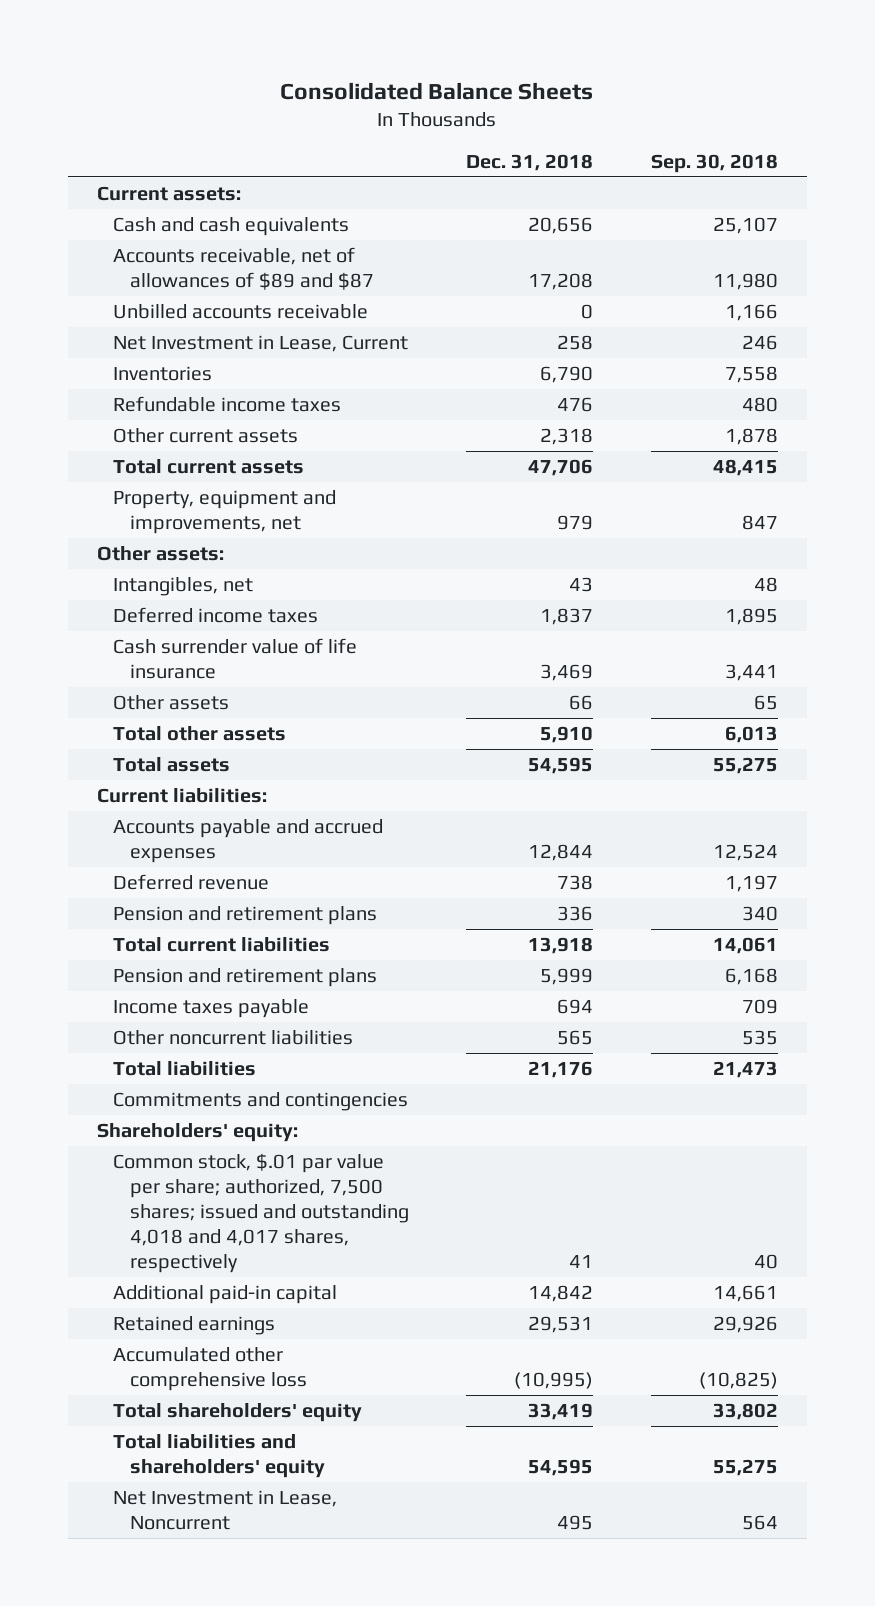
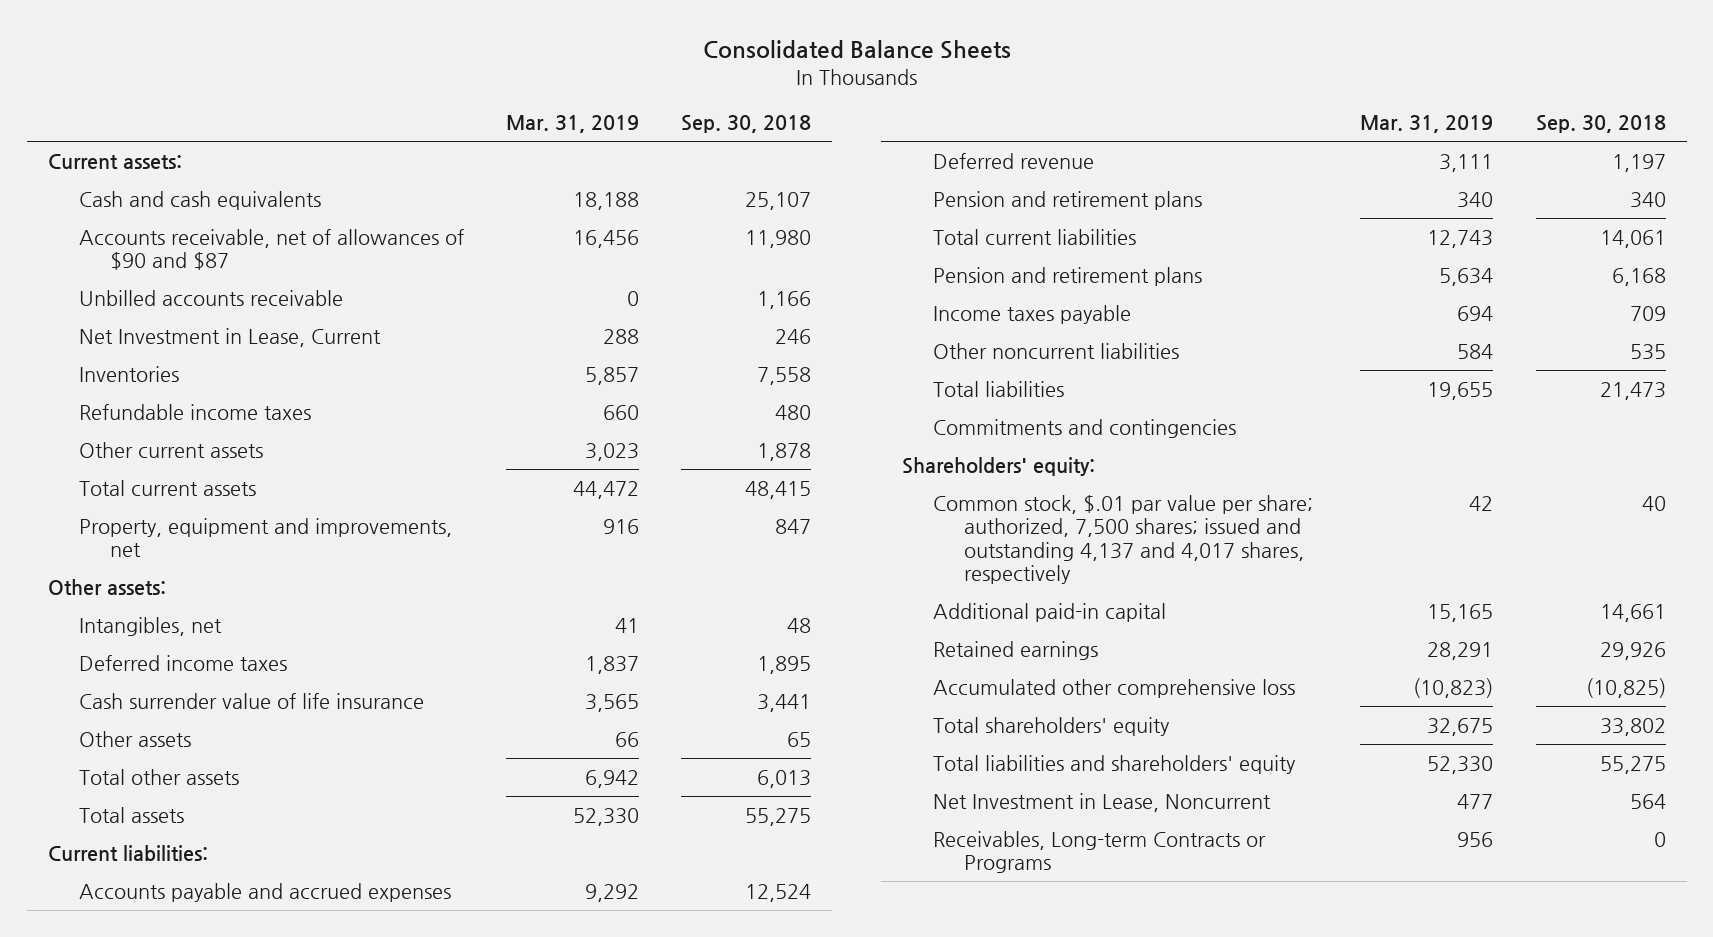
- | Dec. 31, 2018 | Sep. 30, 2018
+ | Mar. 31, 2019 | Sep. 30, 2018
- Accounts receivable, net of allowances of $89 and $87 | 17,208 | 11,980
+ Accounts receivable, net of allowances of $90 and $87 | 16,456 | 11,980
- Common stock, $.01 par value per share; authorized, 7,500 shares; issued and outstanding 4,018 and 4,017 shares, respectively | 41 | 40
+ Common stock, $.01 par value per share; authorized, 7,500 shares; issued and outstanding 4,137 and 4,017 shares, respectively | 42 | 40
+ Receivables, Long-term Contracts or Programs | 956 | 0

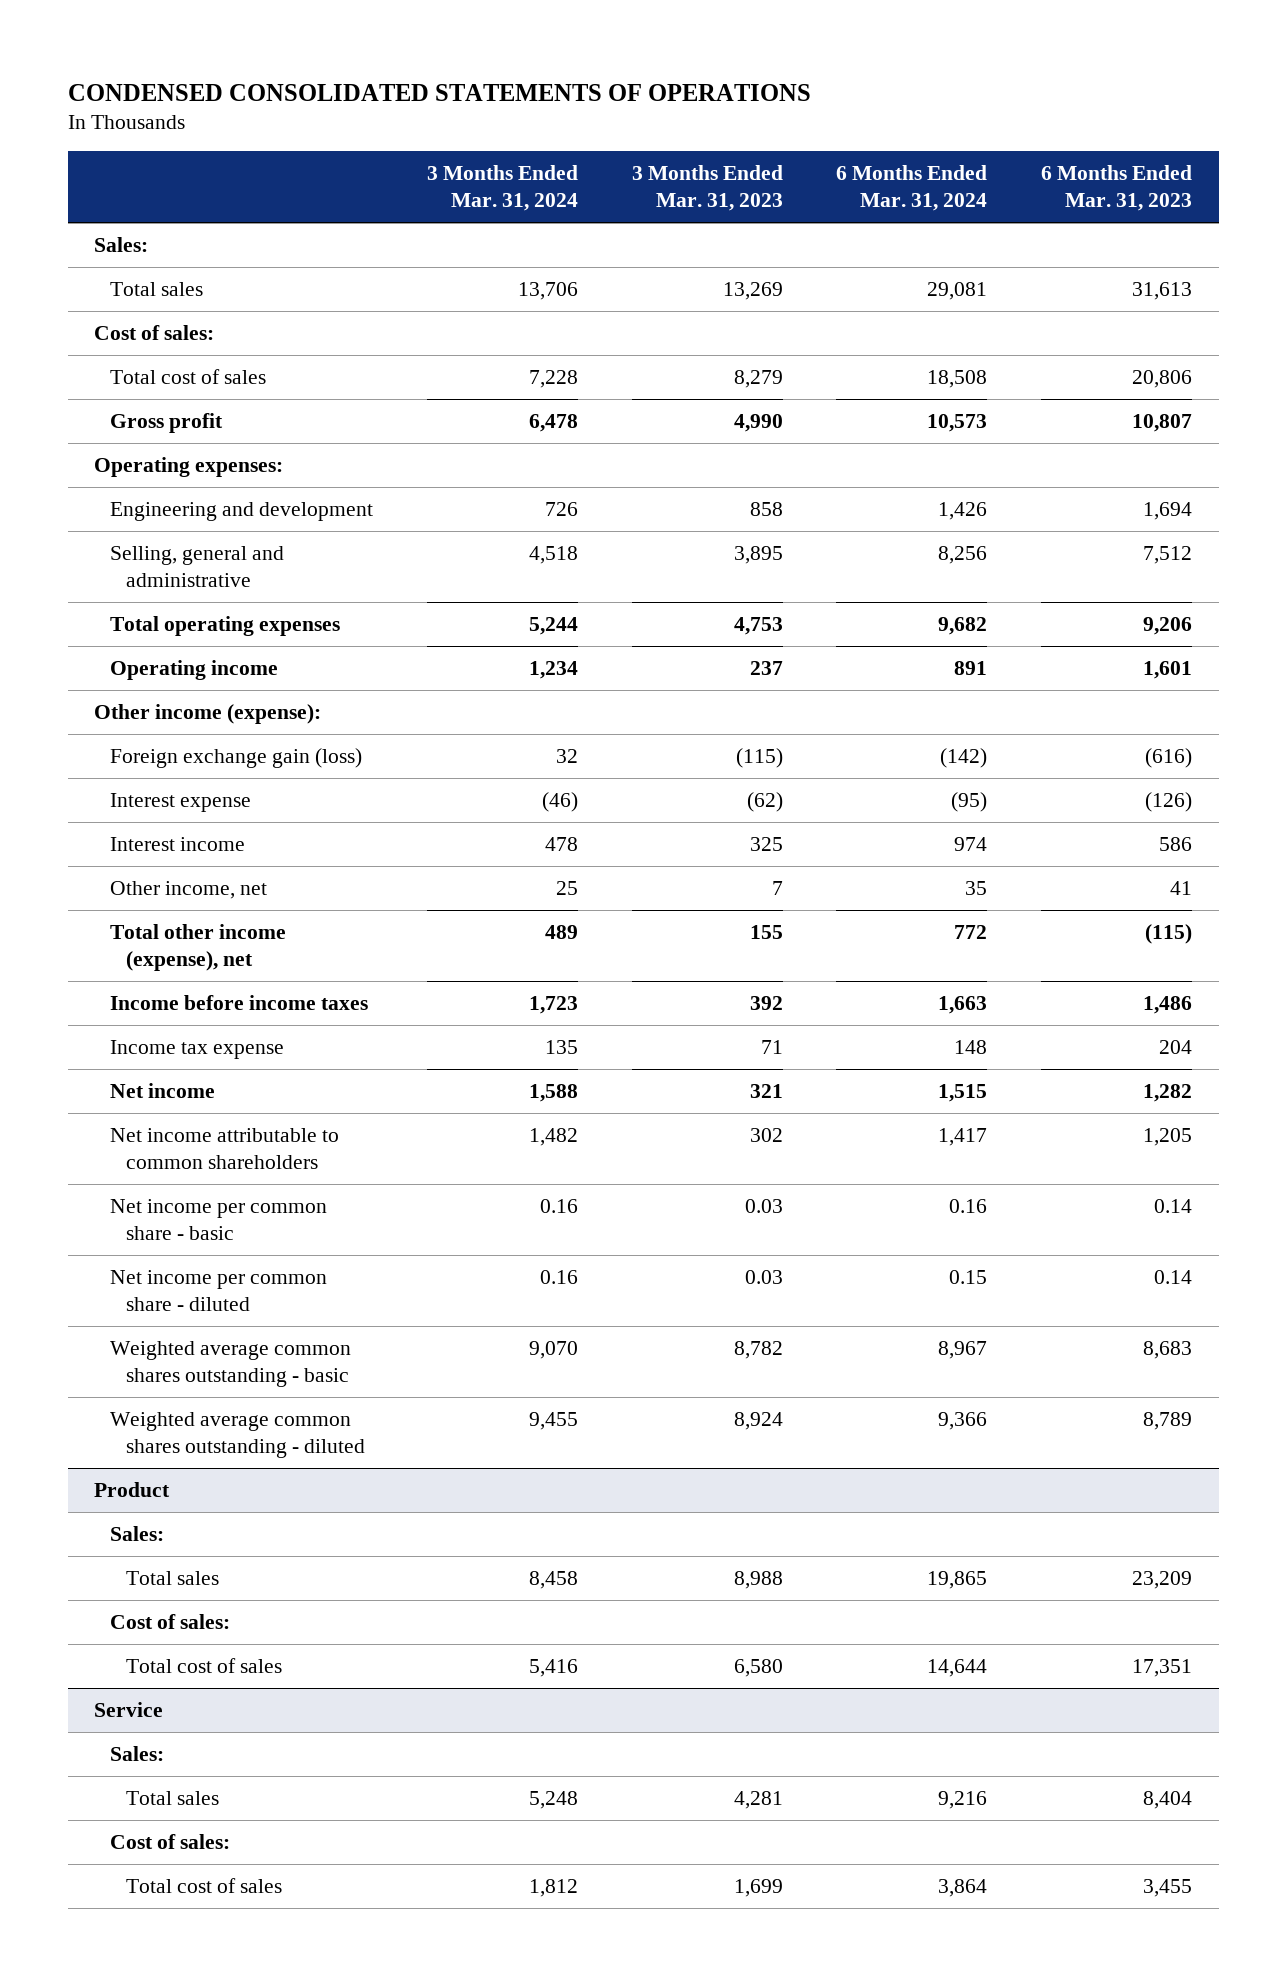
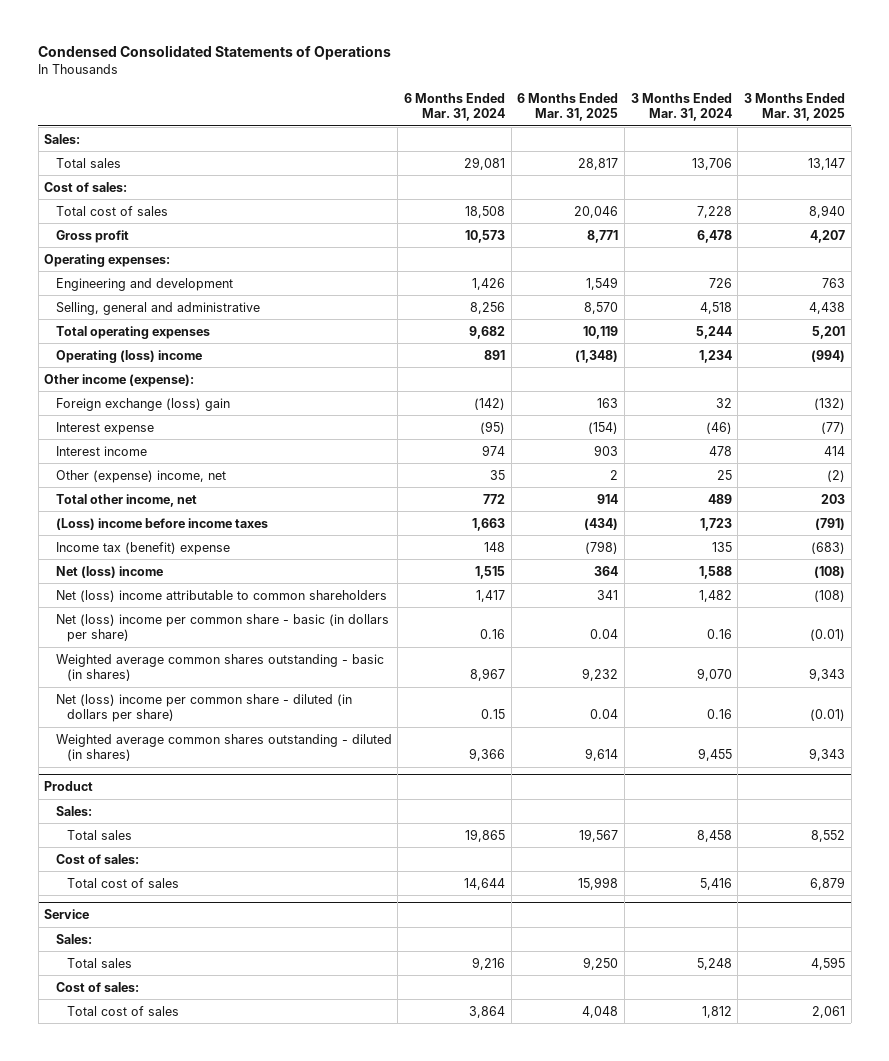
- CONDENSED CONSOLIDATED STATEMENTS OF OPERATIONS
+ Condensed Consolidated Statements of Operations
- | 3 Months Ended Mar. 31, 2024 | 3 Months Ended Mar. 31, 2023 | 6 Months Ended Mar. 31, 2024 | 6 Months Ended Mar. 31, 2023
+ | 6 Months Ended Mar. 31, 2024 | 6 Months Ended Mar. 31, 2025 | 3 Months Ended Mar. 31, 2024 | 3 Months Ended Mar. 31, 2025
- Operating income | 1,234 | 237 | 891 | 1,601
+ Operating (loss) income | 891 | (1,348) | 1,234 | (994)
- Foreign exchange gain (loss) | 32 | (115) | (142) | (616)
+ Foreign exchange (loss) gain | (142) | 163 | 32 | (132)
- Other income, net | 25 | 7 | 35 | 41
- Total other income (expense), net | 489 | 155 | 772 | (115)
- Income before income taxes | 1,723 | 392 | 1,663 | 1,486
- Income tax expense | 135 | 71 | 148 | 204
- Net income | 1,588 | 321 | 1,515 | 1,282
- Net income attributable to common shareholders | 1,482 | 302 | 1,417 | 1,205
- Net income per common share - basic | 0.16 | 0.03 | 0.16 | 0.14
- Net income per common share - diluted | 0.16 | 0.03 | 0.15 | 0.14
- Weighted average common shares outstanding - basic | 9,070 | 8,782 | 8,967 | 8,683
- Weighted average common shares outstanding - diluted | 9,455 | 8,924 | 9,366 | 8,789
+ Other (expense) income, net | 35 | 2 | 25 | (2)
+ Total other income, net | 772 | 914 | 489 | 203
+ (Loss) income before income taxes | 1,663 | (434) | 1,723 | (791)
+ Income tax (benefit) expense | 148 | (798) | 135 | (683)
+ Net (loss) income | 1,515 | 364 | 1,588 | (108)
+ Net (loss) income attributable to common shareholders | 1,417 | 341 | 1,482 | (108)
+ Net (loss) income per common share - basic (in dollars per share) | 0.16 | 0.04 | 0.16 | (0.01)
+ Weighted average common shares outstanding - basic (in shares) | 8,967 | 9,232 | 9,070 | 9,343
+ Net (loss) income per common share - diluted (in dollars per share) | 0.15 | 0.04 | 0.16 | (0.01)
+ Weighted average common shares outstanding - diluted (in shares) | 9,366 | 9,614 | 9,455 | 9,343

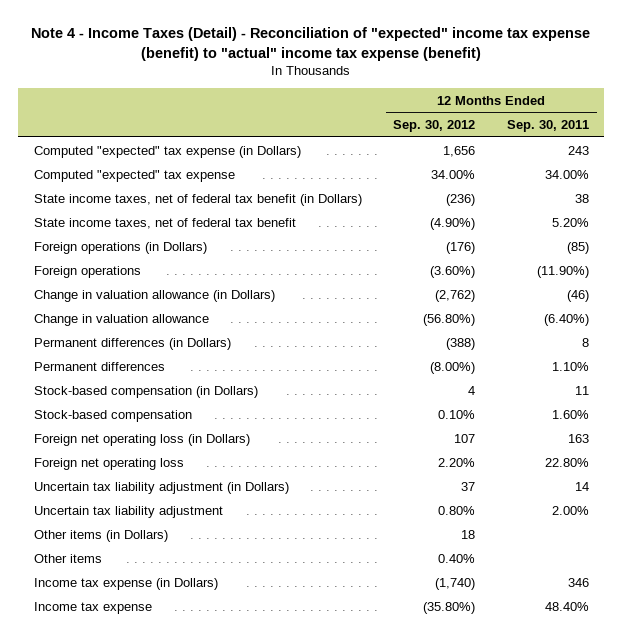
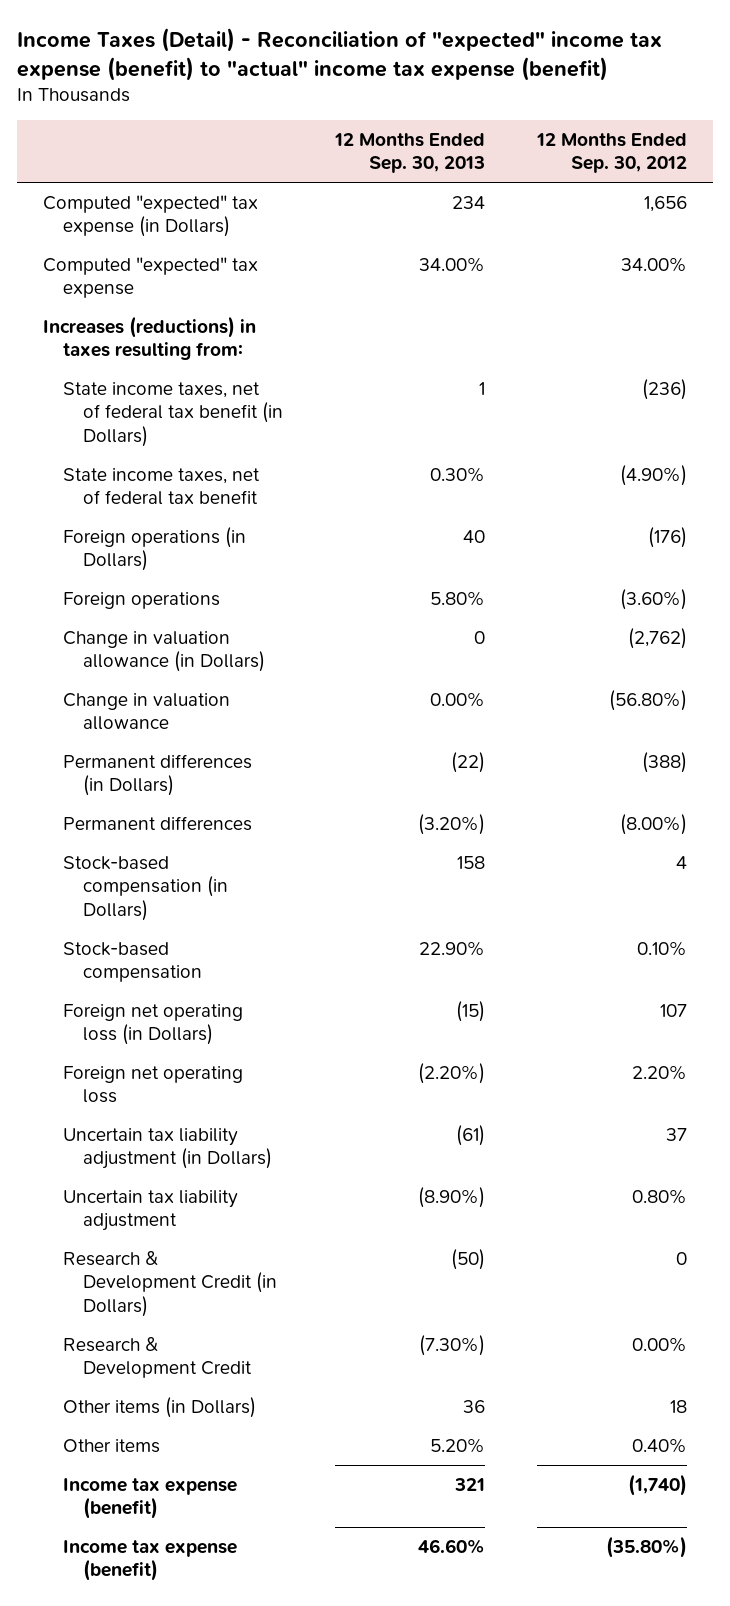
- Note 4 - Income Taxes (Detail) - Reconciliation of "expected" income tax expense (benefit) to "actual" income tax expense (benefit)
+ Income Taxes (Detail) - Reconciliation of "expected" income tax expense (benefit) to "actual" income tax expense (benefit)
- | 12 Months Ended Sep. 30, 2012 | 12 Months Ended Sep. 30, 2011
+ | 12 Months Ended Sep. 30, 2013 | 12 Months Ended Sep. 30, 2012
+ Increases (reductions) in taxes resulting from:
+ Research & Development Credit (in Dollars) | (50) | 0
+ Research & Development Credit | (7.30%) | 0.00%
- Income tax expense (in Dollars) | (1,740) | 346
- Income tax expense | (35.80%) | 48.40%
+ Income tax expense (benefit) | 321 | (1,740)
+ Income tax expense (benefit) | 46.60% | (35.80%)

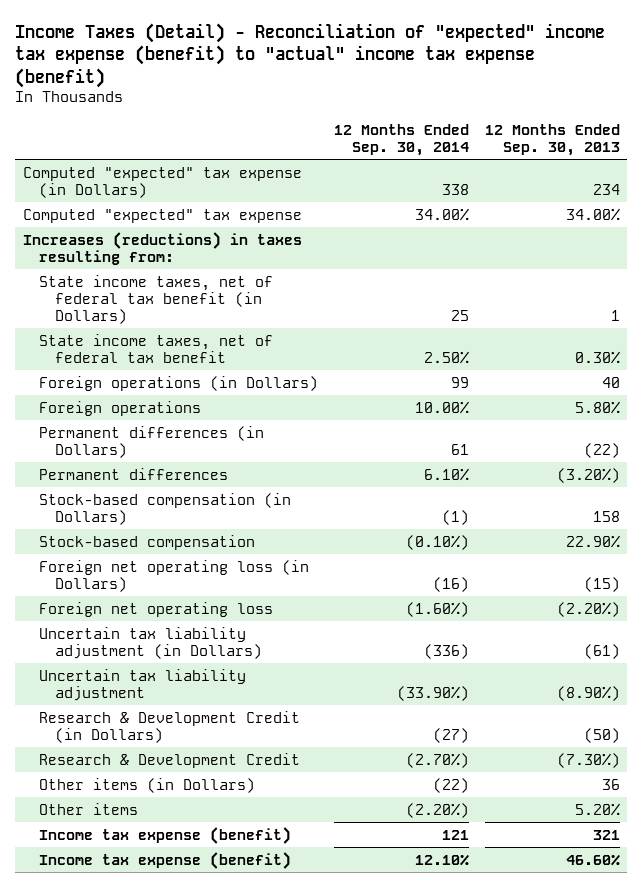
- | 12 Months Ended Sep. 30, 2013 | 12 Months Ended Sep. 30, 2012
+ | 12 Months Ended Sep. 30, 2014 | 12 Months Ended Sep. 30, 2013
- Change in valuation allowance (in Dollars) | 0 | (2,762)
- Change in valuation allowance | 0.00% | (56.80%)

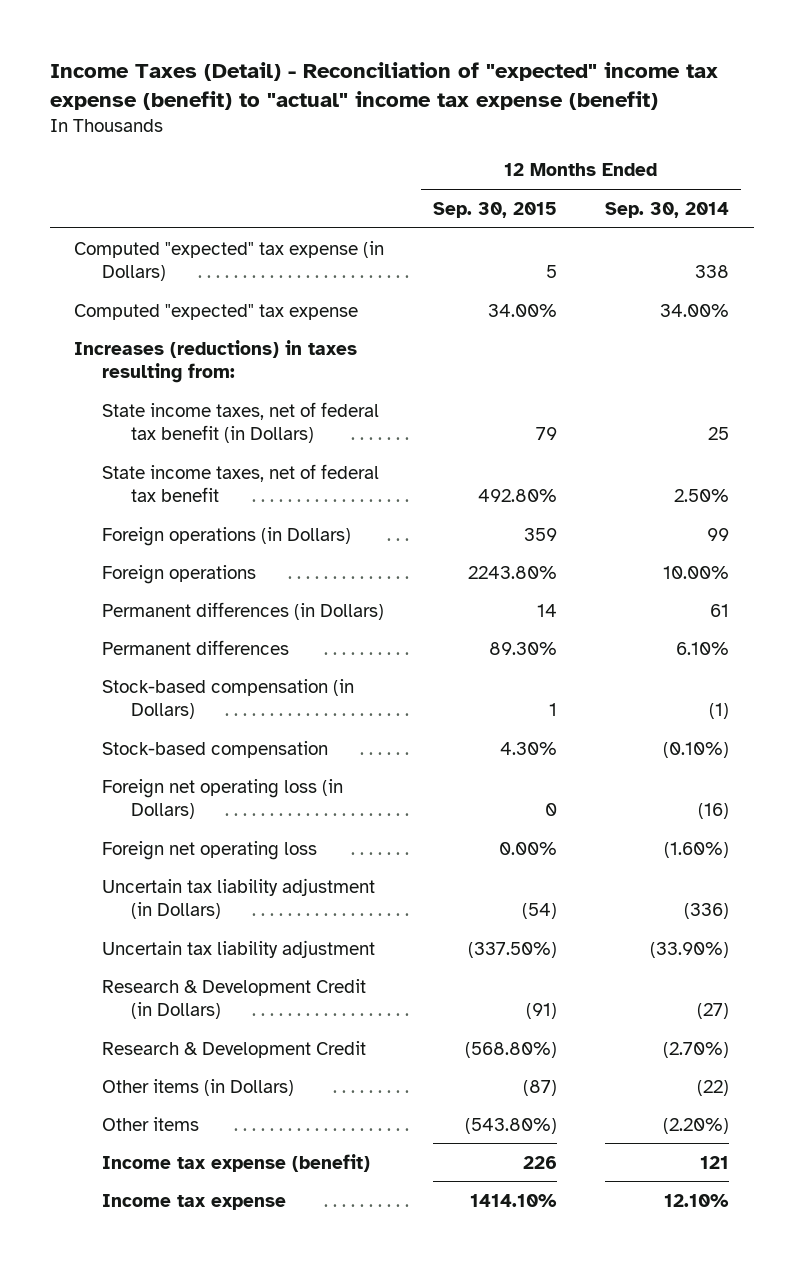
- | 12 Months Ended Sep. 30, 2014 | 12 Months Ended Sep. 30, 2013
+ | 12 Months Ended Sep. 30, 2015 | 12 Months Ended Sep. 30, 2014
- Income tax expense (benefit) | 12.10% | 46.60%
+ Income tax expense | 1414.10% | 12.10%

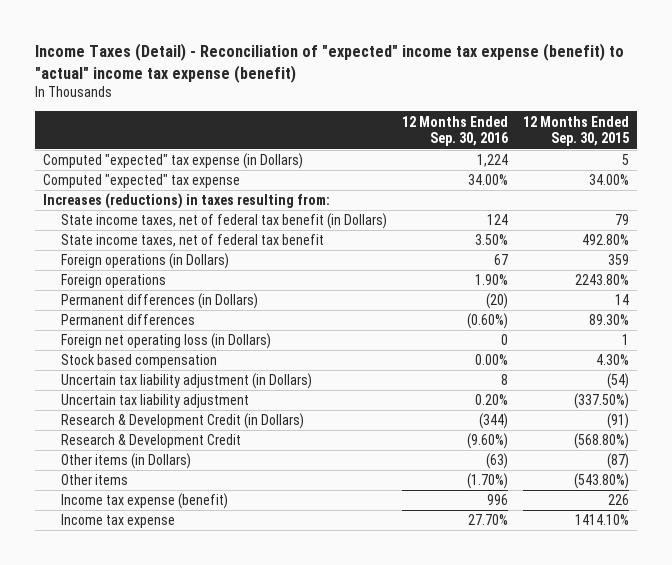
- | 12 Months Ended Sep. 30, 2015 | 12 Months Ended Sep. 30, 2014
+ | 12 Months Ended Sep. 30, 2016 | 12 Months Ended Sep. 30, 2015
- Stock-based compensation (in Dollars) | 1 | (1)
- Stock-based compensation | 4.30% | (0.10%)
- Foreign net operating loss (in Dollars) | 0 | (16)
- Foreign net operating loss | 0.00% | (1.60%)
+ Foreign net operating loss (in Dollars) | 0 | 1
+ Stock based compensation | 0.00% | 4.30%

